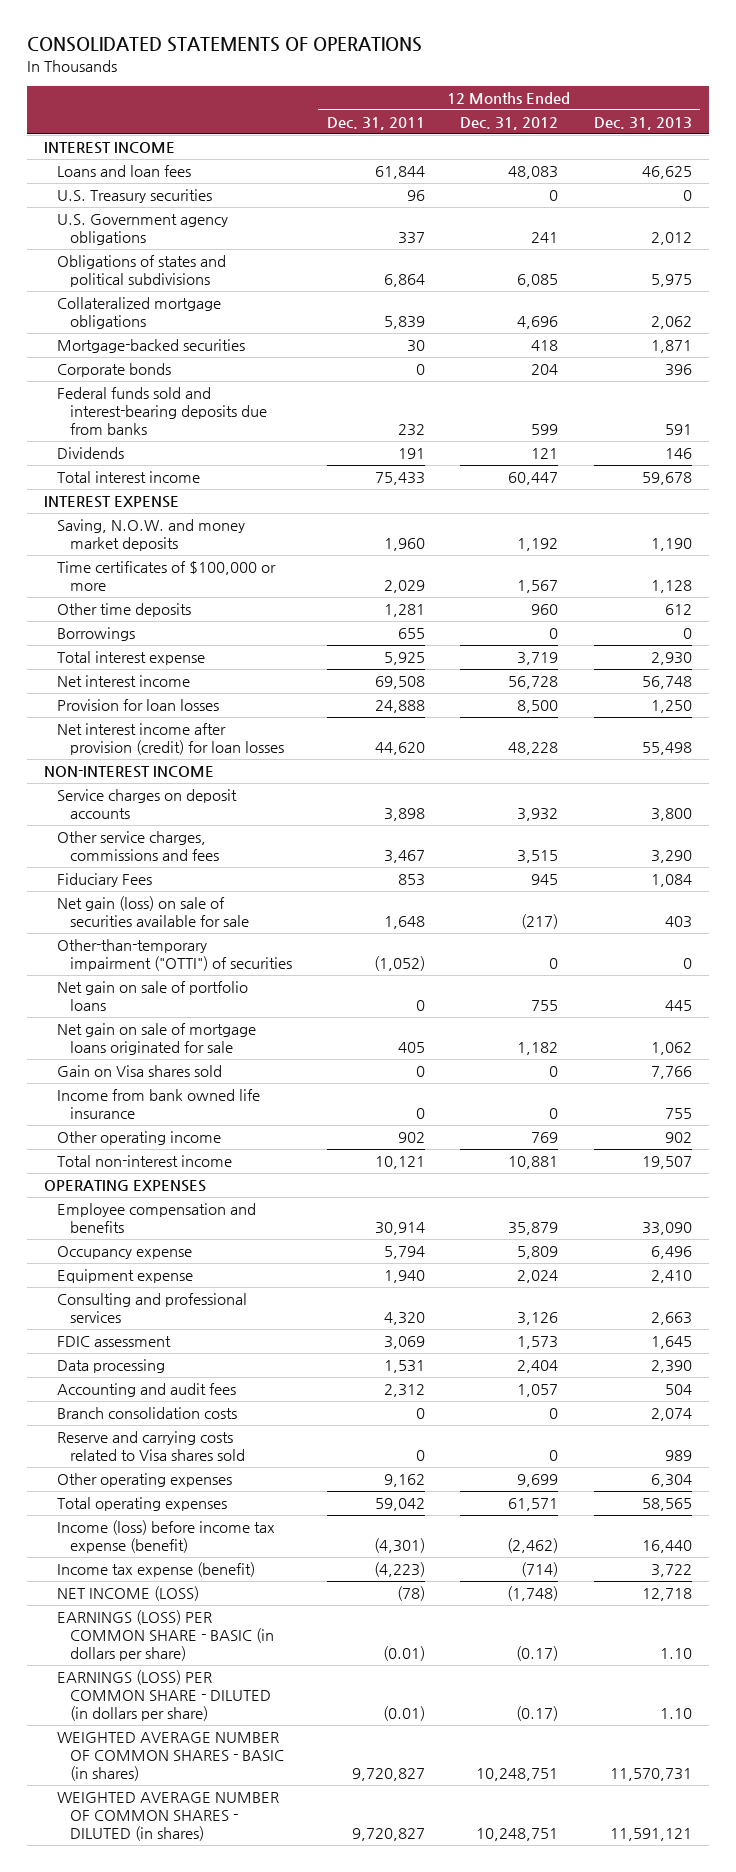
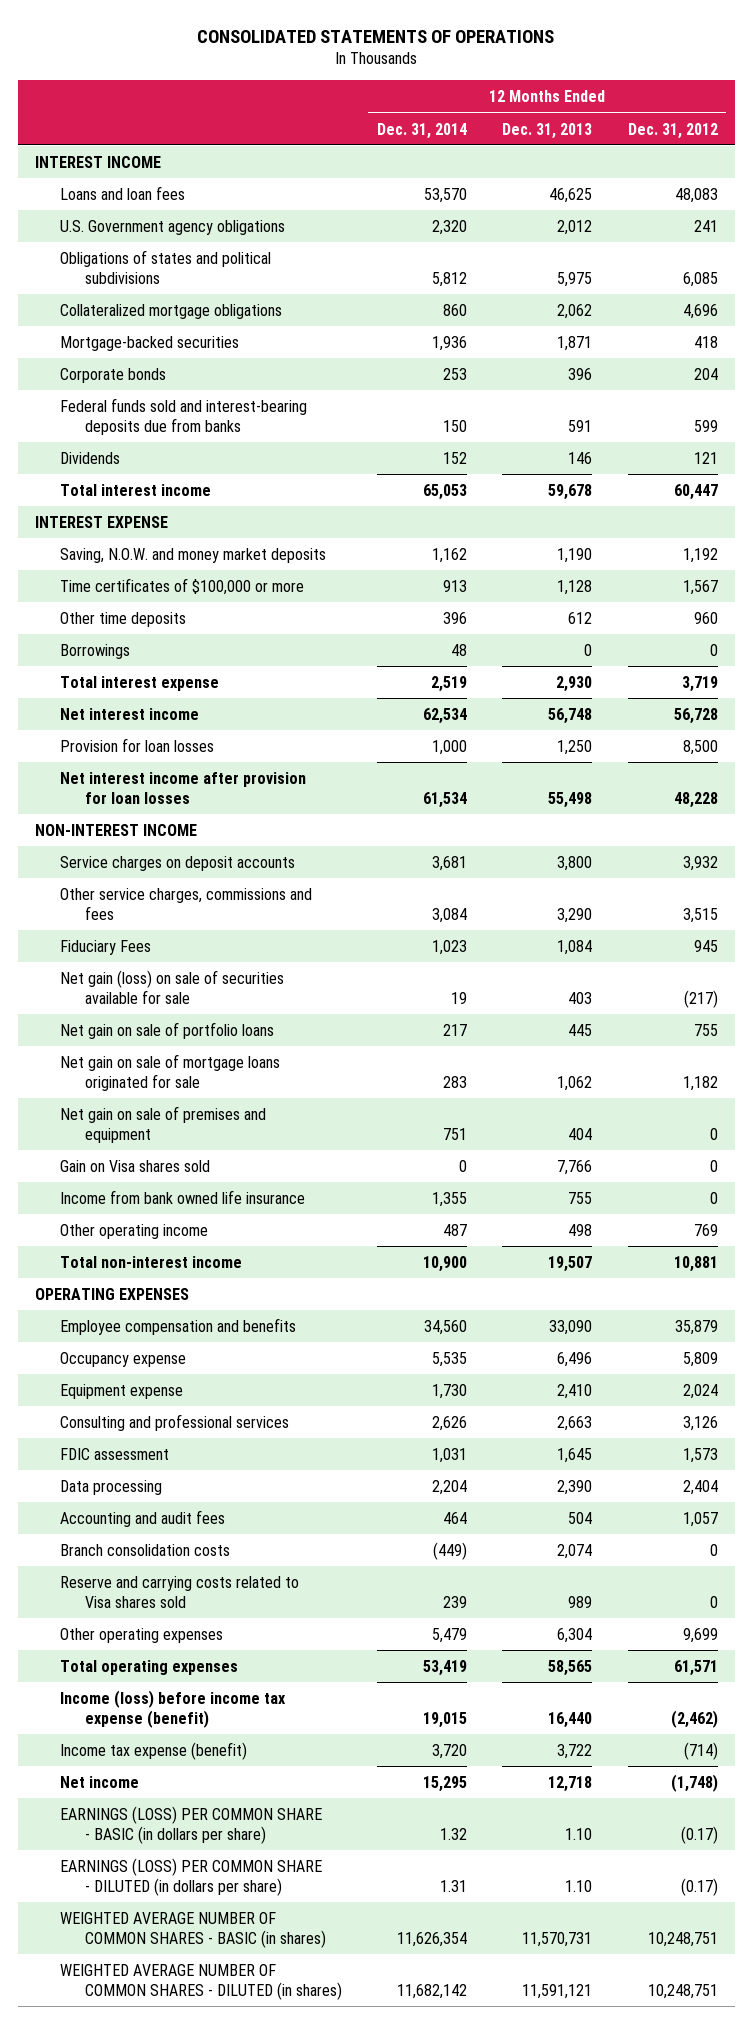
- | 12 Months Ended Dec. 31, 2011 | 12 Months Ended Dec. 31, 2012 | 12 Months Ended Dec. 31, 2013
+ | 12 Months Ended Dec. 31, 2014 | 12 Months Ended Dec. 31, 2013 | 12 Months Ended Dec. 31, 2012
- U.S. Treasury securities | 96 | 0 | 0
- Net interest income after provision (credit) for loan losses | 44,620 | 48,228 | 55,498
+ Net interest income after provision for loan losses | 61,534 | 55,498 | 48,228
- Other-than-temporary impairment ("OTTI") of securities | (1,052) | 0 | 0
+ Net gain on sale of premises and equipment | 751 | 404 | 0
- Other operating income | 902 | 769 | 902
+ Other operating income | 487 | 498 | 769
- NET INCOME (LOSS) | (78) | (1,748) | 12,718
+ Net income | 15,295 | 12,718 | (1,748)

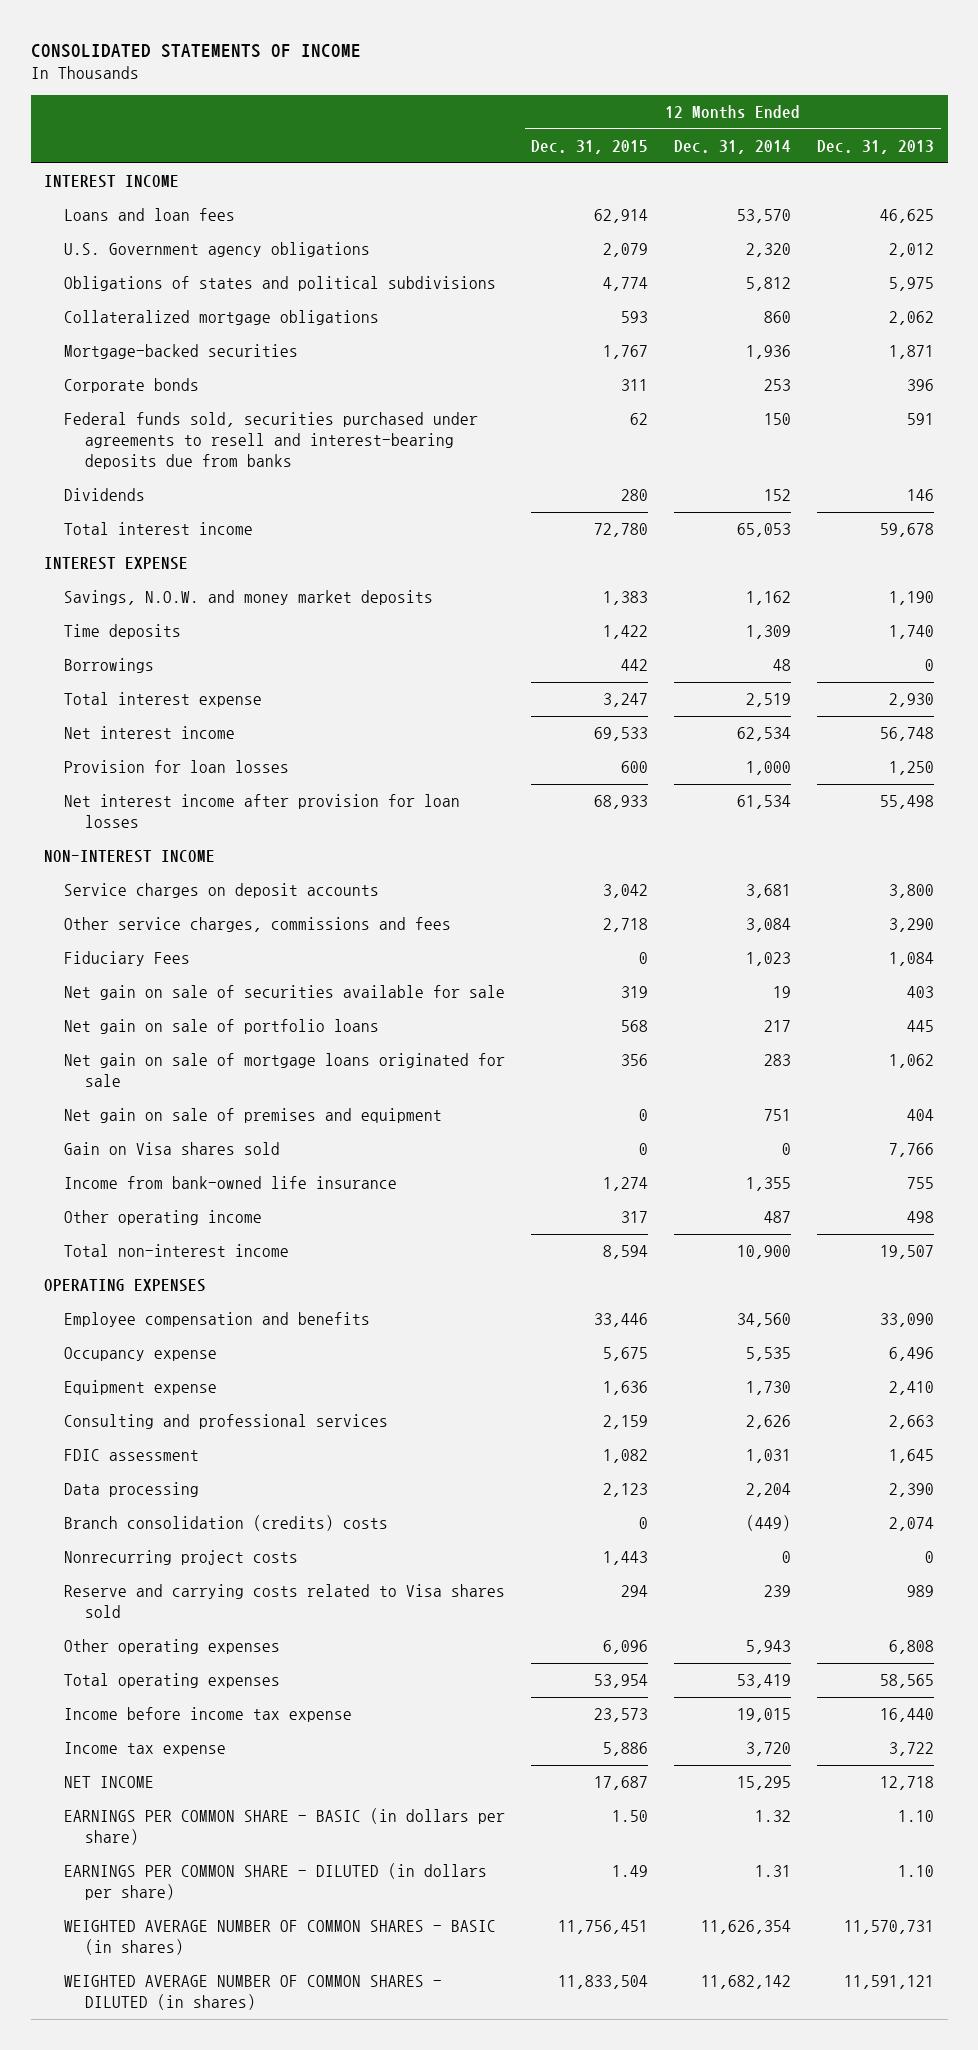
- CONSOLIDATED STATEMENTS OF OPERATIONS
+ CONSOLIDATED STATEMENTS OF INCOME
- | 12 Months Ended Dec. 31, 2014 | 12 Months Ended Dec. 31, 2013 | 12 Months Ended Dec. 31, 2012
+ | 12 Months Ended Dec. 31, 2015 | 12 Months Ended Dec. 31, 2014 | 12 Months Ended Dec. 31, 2013
- Federal funds sold and interest-bearing deposits due from banks | 150 | 591 | 599
+ Federal funds sold, securities purchased under agreements to resell and interest-bearing deposits due from banks | 62 | 150 | 591
- Saving, N.O.W. and money market deposits | 1,162 | 1,190 | 1,192
- Time certificates of $100,000 or more | 913 | 1,128 | 1,567
- Other time deposits | 396 | 612 | 960
+ Savings, N.O.W. and money market deposits | 1,383 | 1,162 | 1,190
+ Time deposits | 1,422 | 1,309 | 1,740
- Net gain (loss) on sale of securities available for sale | 19 | 403 | (217)
+ Net gain on sale of securities available for sale | 319 | 19 | 403
- Income from bank owned life insurance | 1,355 | 755 | 0
+ Income from bank-owned life insurance | 1,274 | 1,355 | 755
- Accounting and audit fees | 464 | 504 | 1,057
- Branch consolidation costs | (449) | 2,074 | 0
+ Branch consolidation (credits) costs | 0 | (449) | 2,074
+ Nonrecurring project costs | 1,443 | 0 | 0
- Other operating expenses | 5,479 | 6,304 | 9,699
+ Other operating expenses | 6,096 | 5,943 | 6,808
- Income (loss) before income tax expense (benefit) | 19,015 | 16,440 | (2,462)
- Income tax expense (benefit) | 3,720 | 3,722 | (714)
- Net income | 15,295 | 12,718 | (1,748)
- EARNINGS (LOSS) PER COMMON SHARE - BASIC (in dollars per share) | 1.32 | 1.10 | (0.17)
- EARNINGS (LOSS) PER COMMON SHARE - DILUTED (in dollars per share) | 1.31 | 1.10 | (0.17)
+ Income before income tax expense | 23,573 | 19,015 | 16,440
+ Income tax expense | 5,886 | 3,720 | 3,722
+ NET INCOME | 17,687 | 15,295 | 12,718
+ EARNINGS PER COMMON SHARE - BASIC (in dollars per share) | 1.50 | 1.32 | 1.10
+ EARNINGS PER COMMON SHARE - DILUTED (in dollars per share) | 1.49 | 1.31 | 1.10

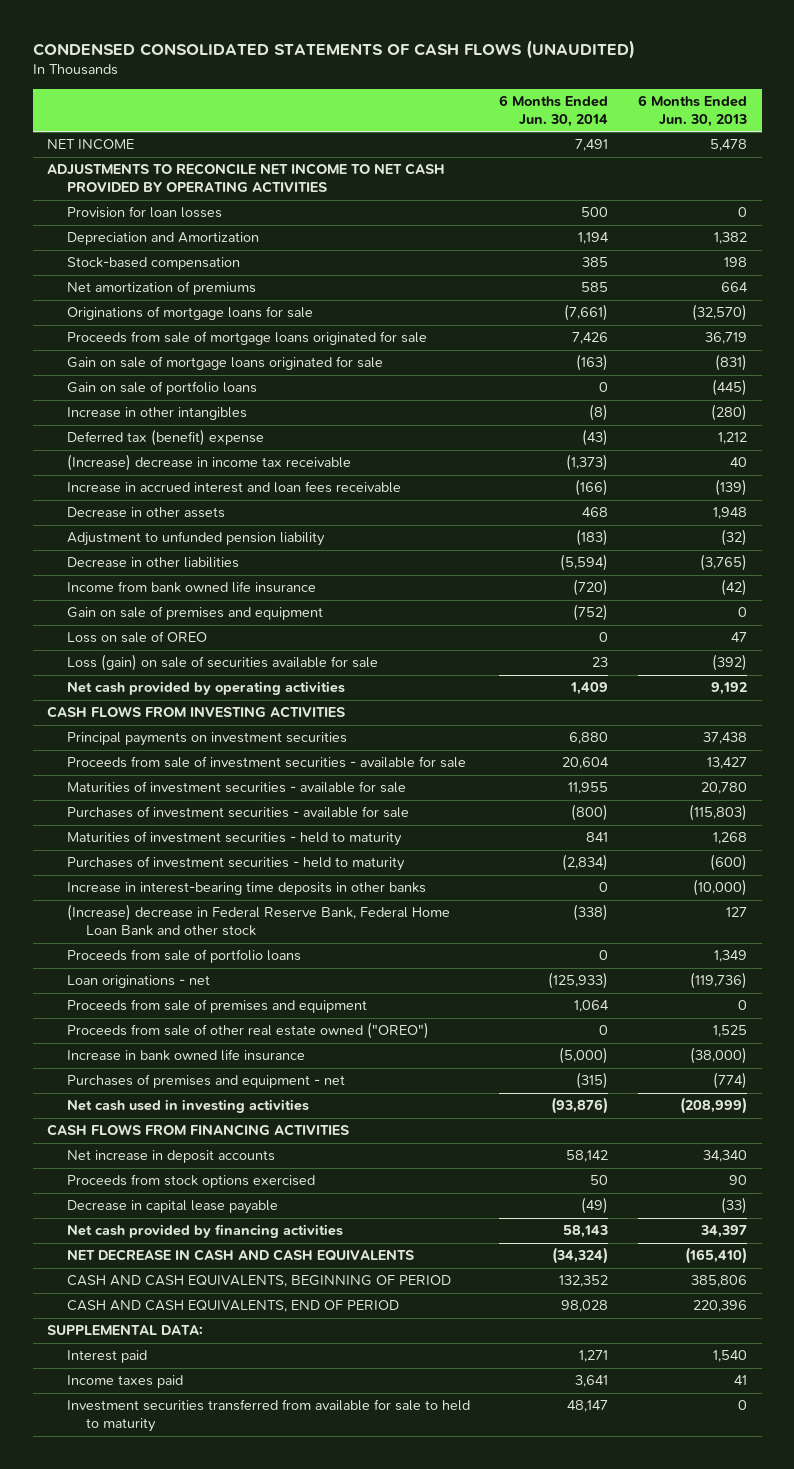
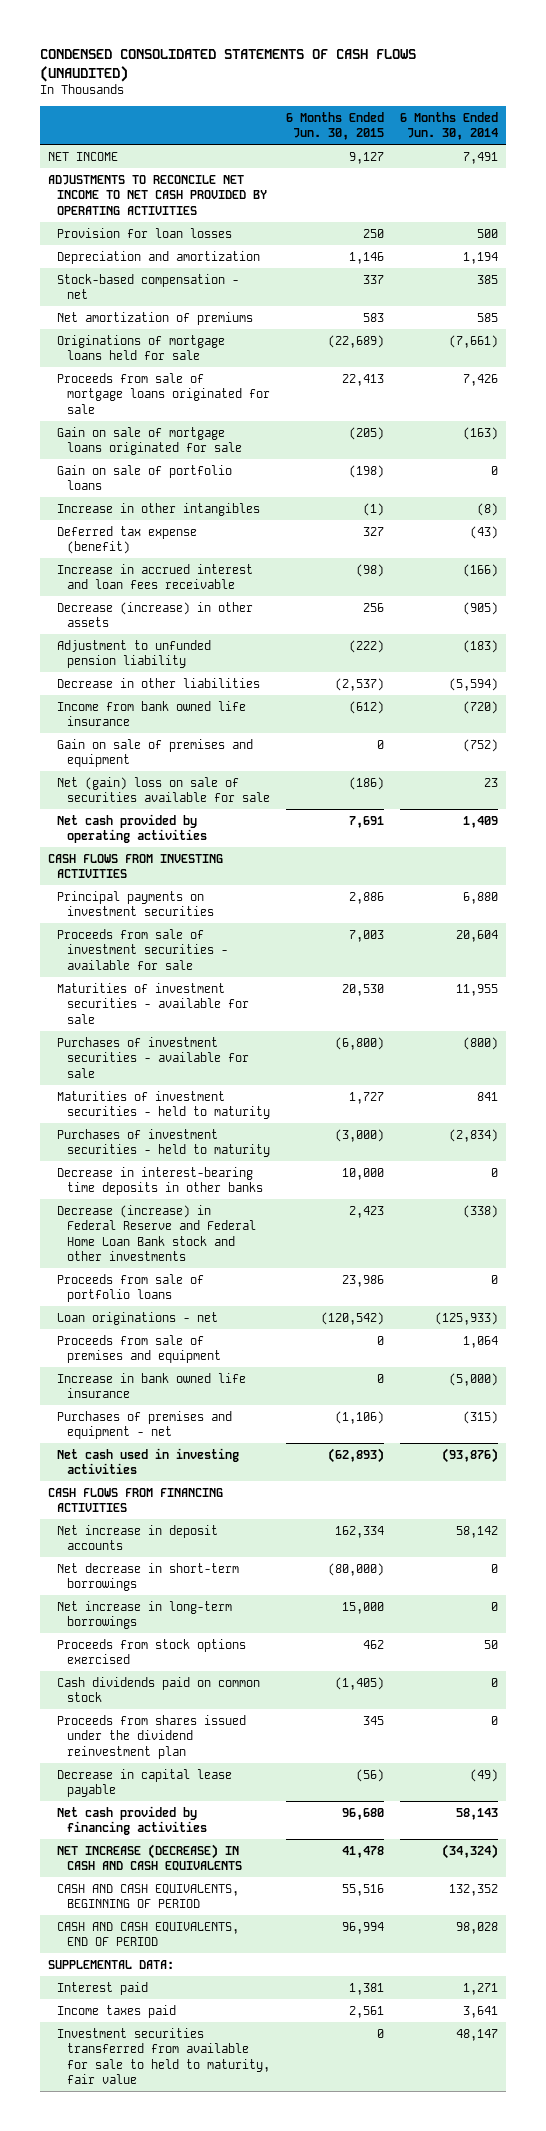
- | 6 Months Ended Jun. 30, 2014 | 6 Months Ended Jun. 30, 2013
+ | 6 Months Ended Jun. 30, 2015 | 6 Months Ended Jun. 30, 2014
- Depreciation and Amortization | 1,194 | 1,382
- Stock-based compensation | 385 | 198
+ Depreciation and amortization | 1,146 | 1,194
+ Stock-based compensation - net | 337 | 385
- Originations of mortgage loans for sale | (7,661) | (32,570)
+ Originations of mortgage loans held for sale | (22,689) | (7,661)
- Deferred tax (benefit) expense | (43) | 1,212
- (Increase) decrease in income tax receivable | (1,373) | 40
+ Deferred tax expense (benefit) | 327 | (43)
- Decrease in other assets | 468 | 1,948
+ Decrease (increase) in other assets | 256 | (905)
- Loss on sale of OREO | 0 | 47
- Loss (gain) on sale of securities available for sale | 23 | (392)
+ Net (gain) loss on sale of securities available for sale | (186) | 23
- Increase in interest-bearing time deposits in other banks | 0 | (10,000)
- (Increase) decrease in Federal Reserve Bank, Federal Home Loan Bank and other stock | (338) | 127
+ Decrease in interest-bearing time deposits in other banks | 10,000 | 0
+ Decrease (increase) in Federal Reserve and Federal Home Loan Bank stock and other investments | 2,423 | (338)
- Proceeds from sale of other real estate owned ("OREO") | 0 | 1,525
+ Net decrease in short-term borrowings | (80,000) | 0
+ Net increase in long-term borrowings | 15,000 | 0
+ Cash dividends paid on common stock | (1,405) | 0
+ Proceeds from shares issued under the dividend reinvestment plan | 345 | 0
- NET DECREASE IN CASH AND CASH EQUIVALENTS | (34,324) | (165,410)
+ NET INCREASE (DECREASE) IN CASH AND CASH EQUIVALENTS | 41,478 | (34,324)
- Investment securities transferred from available for sale to held to maturity | 48,147 | 0
+ Investment securities transferred from available for sale to held to maturity, fair value | 0 | 48,147

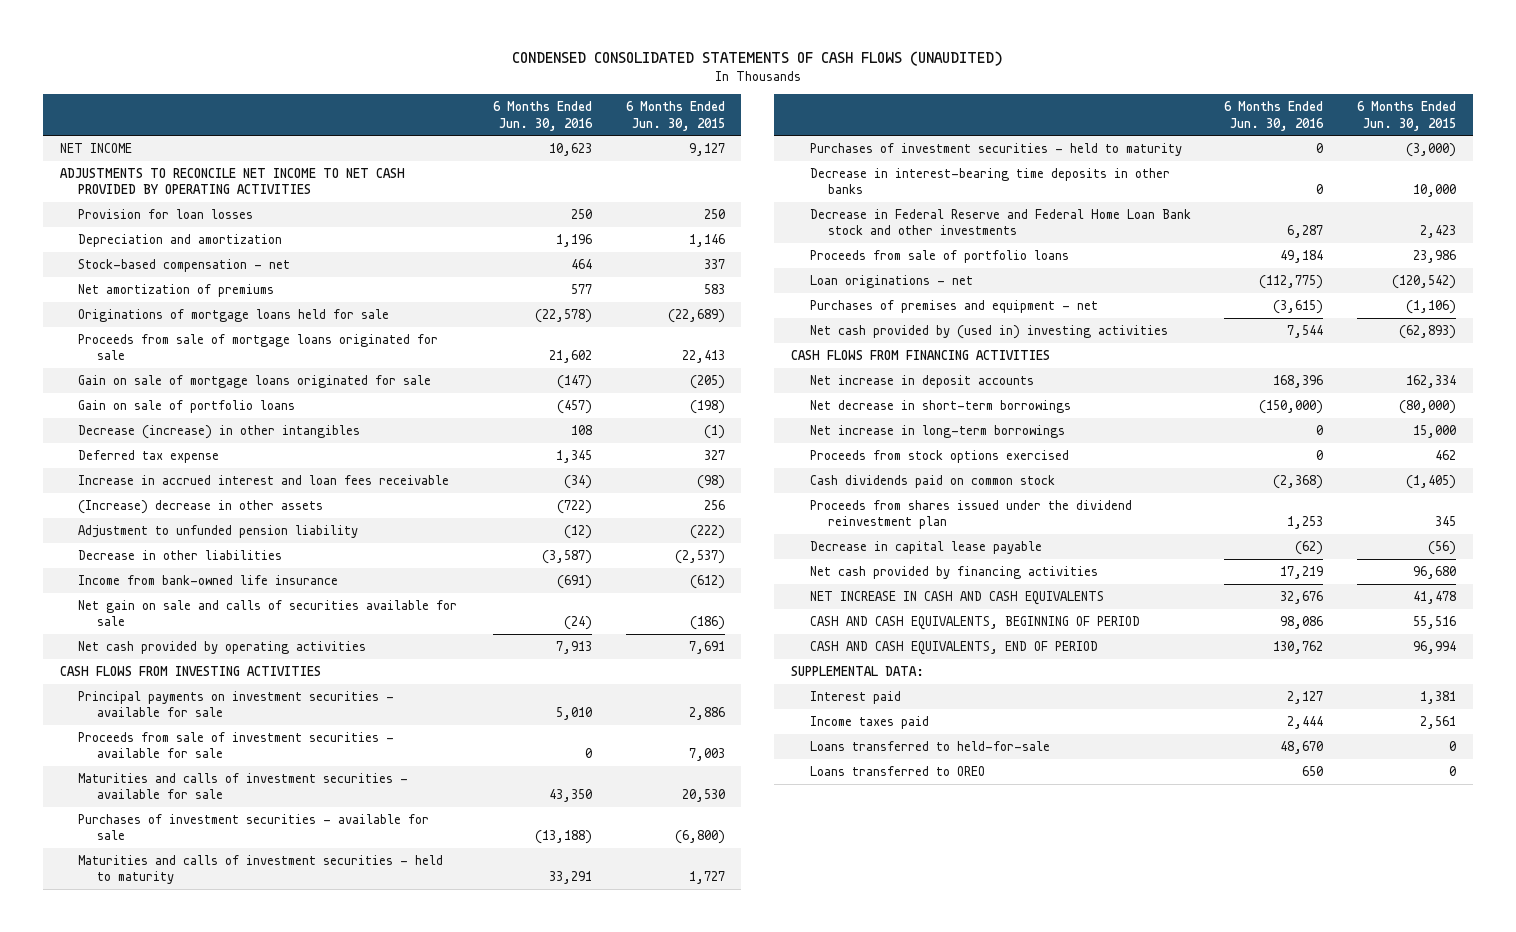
- | 6 Months Ended Jun. 30, 2015 | 6 Months Ended Jun. 30, 2014
+ | 6 Months Ended Jun. 30, 2016 | 6 Months Ended Jun. 30, 2015
- Increase in other intangibles | (1) | (8)
- Deferred tax expense (benefit) | 327 | (43)
+ Decrease (increase) in other intangibles | 108 | (1)
+ Deferred tax expense | 1,345 | 327
- Decrease (increase) in other assets | 256 | (905)
+ (Increase) decrease in other assets | (722) | 256
- Income from bank owned life insurance | (612) | (720)
- Gain on sale of premises and equipment | 0 | (752)
- Net (gain) loss on sale of securities available for sale | (186) | 23
+ Income from bank-owned life insurance | (691) | (612)
+ Net gain on sale and calls of securities available for sale | (24) | (186)
- Principal payments on investment securities | 2,886 | 6,880
+ Principal payments on investment securities - available for sale | 5,010 | 2,886
- Maturities of investment securities - available for sale | 20,530 | 11,955
+ Maturities and calls of investment securities - available for sale | 43,350 | 20,530
- Maturities of investment securities - held to maturity | 1,727 | 841
+ Maturities and calls of investment securities - held to maturity | 33,291 | 1,727
- Decrease (increase) in Federal Reserve and Federal Home Loan Bank stock and other investments | 2,423 | (338)
+ Decrease in Federal Reserve and Federal Home Loan Bank stock and other investments | 6,287 | 2,423
- Proceeds from sale of premises and equipment | 0 | 1,064
- Increase in bank owned life insurance | 0 | (5,000)
- Net cash used in investing activities | (62,893) | (93,876)
+ Net cash provided by (used in) investing activities | 7,544 | (62,893)
- NET INCREASE (DECREASE) IN CASH AND CASH EQUIVALENTS | 41,478 | (34,324)
+ NET INCREASE IN CASH AND CASH EQUIVALENTS | 32,676 | 41,478
- Investment securities transferred from available for sale to held to maturity, fair value | 0 | 48,147
+ Loans transferred to held-for-sale | 48,670 | 0
+ Loans transferred to OREO | 650 | 0

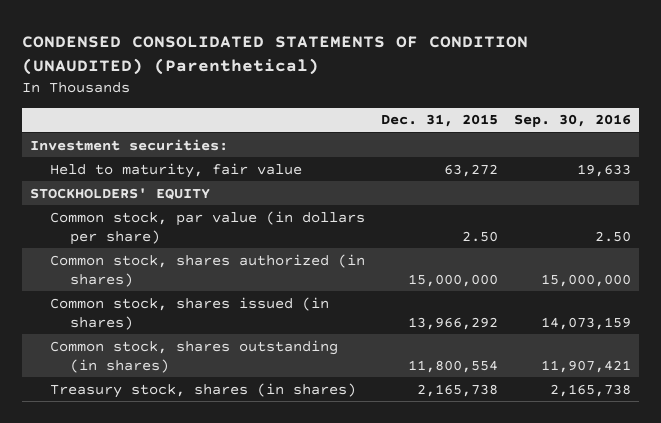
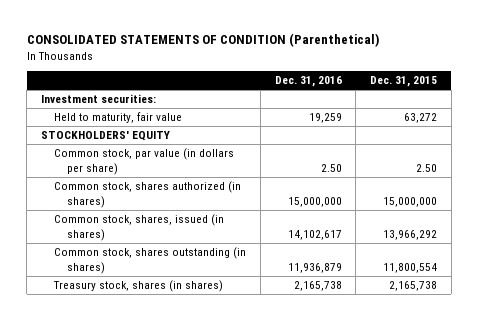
- CONDENSED CONSOLIDATED STATEMENTS OF CONDITION (UNAUDITED) (Parenthetical)
+ CONSOLIDATED STATEMENTS OF CONDITION (Parenthetical)
- | Dec. 31, 2015 | Sep. 30, 2016
+ | Dec. 31, 2016 | Dec. 31, 2015
- Common stock, shares issued (in shares) | 13,966,292 | 14,073,159
+ Common stock, shares, issued (in shares) | 14,102,617 | 13,966,292

